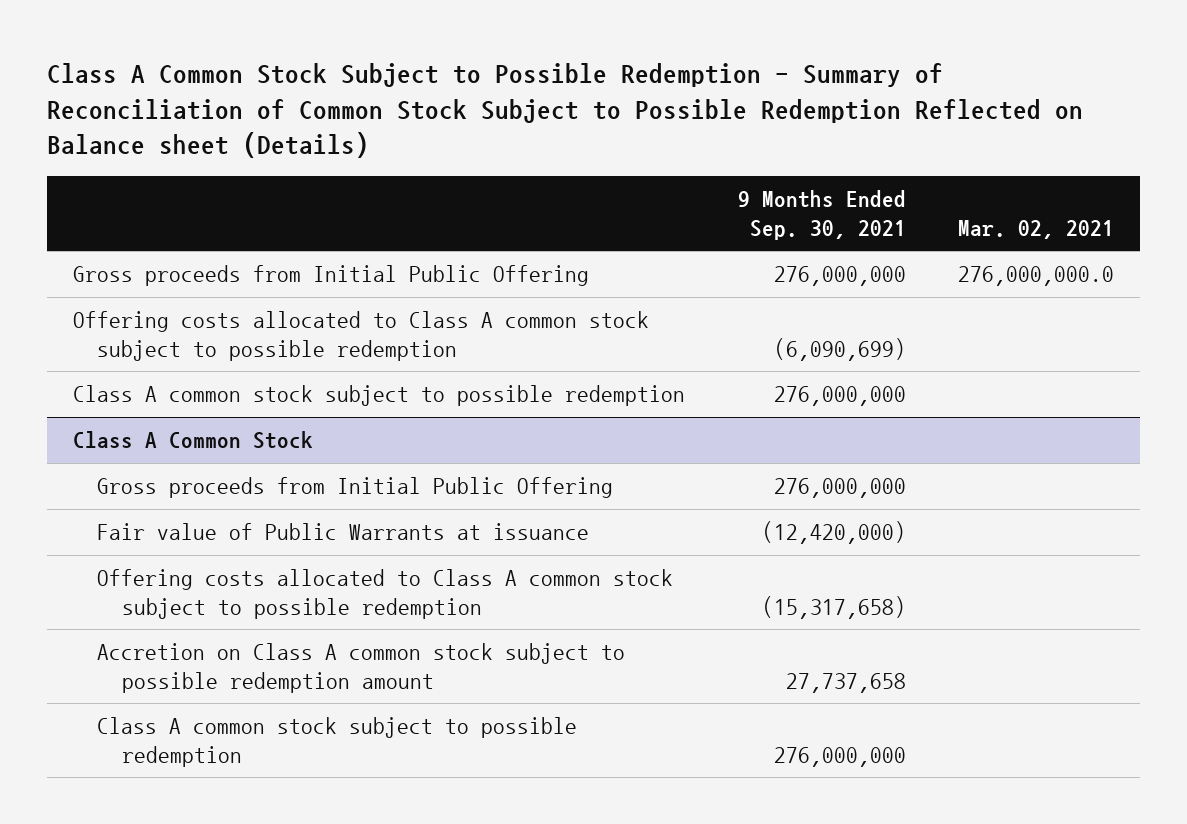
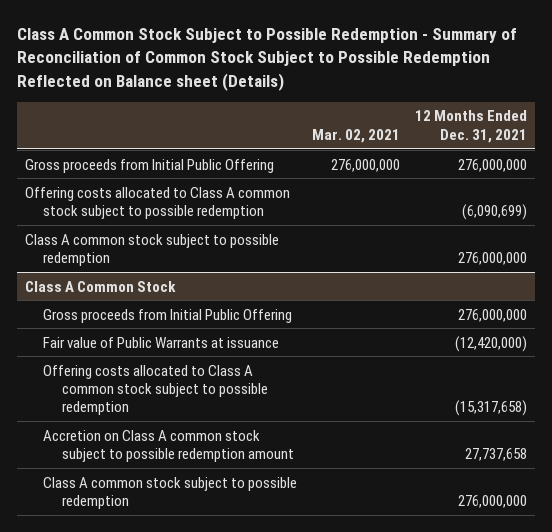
- | 9 Months Ended Sep. 30, 2021 | Mar. 02, 2021
+ | Mar. 02, 2021 | 12 Months Ended Dec. 31, 2021
- Gross proceeds from Initial Public Offering | 276,000,000 | 276,000,000.0
+ Gross proceeds from Initial Public Offering | 276,000,000 | 276,000,000

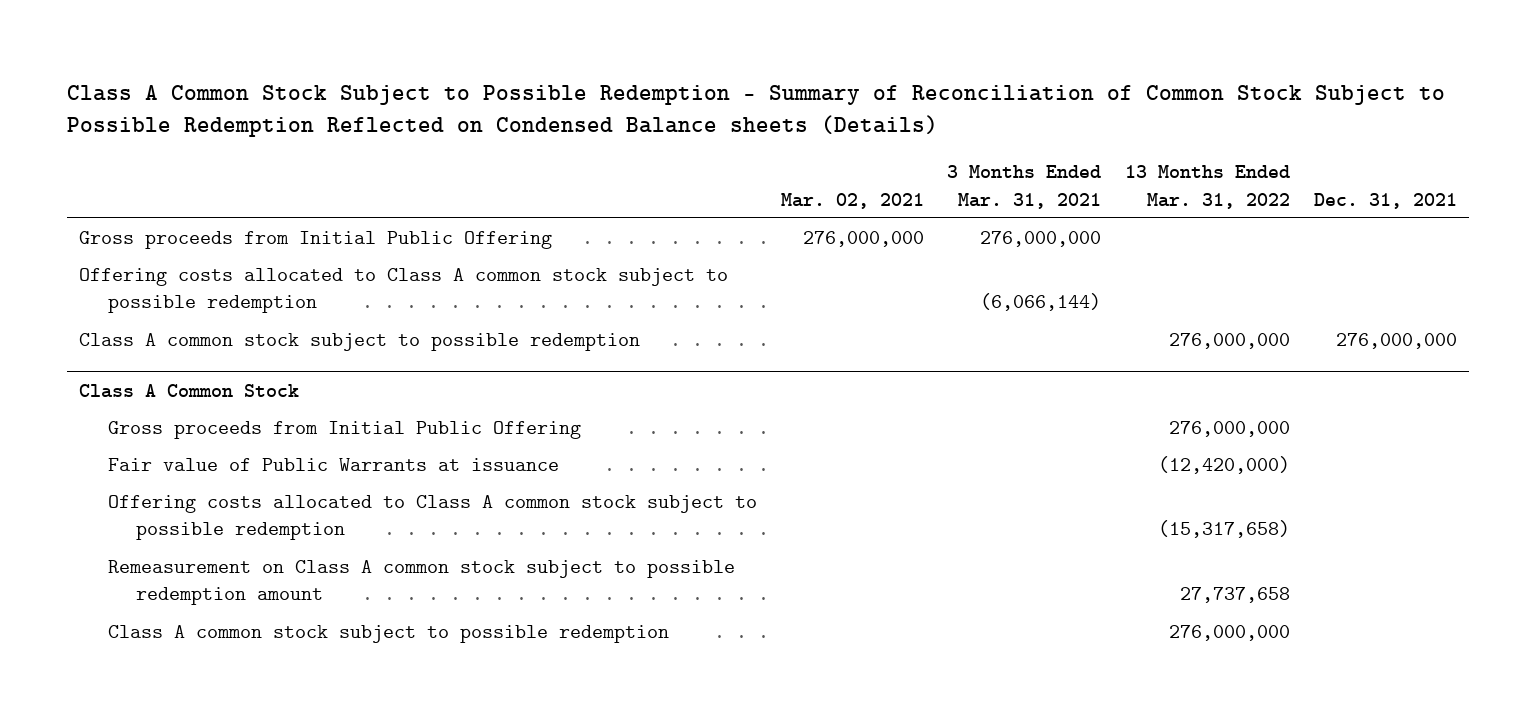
- Class A Common Stock Subject to Possible Redemption - Summary of Reconciliation of Common Stock Subject to Possible Redemption Reflected on Balance sheet (Details)
+ Class A Common Stock Subject to Possible Redemption - Summary of Reconciliation of Common Stock Subject to Possible Redemption Reflected on Condensed Balance sheets (Details)
- | Mar. 02, 2021 | 12 Months Ended Dec. 31, 2021
+ | Mar. 02, 2021 | 3 Months Ended Mar. 31, 2021 | 13 Months Ended Mar. 31, 2022 | Dec. 31, 2021
@ Class A Common Stock
- Accretion on Class A common stock subject to possible redemption amount | | 27,737,658
+ Remeasurement on Class A common stock subject to possible redemption amount | | | 27,737,658 |

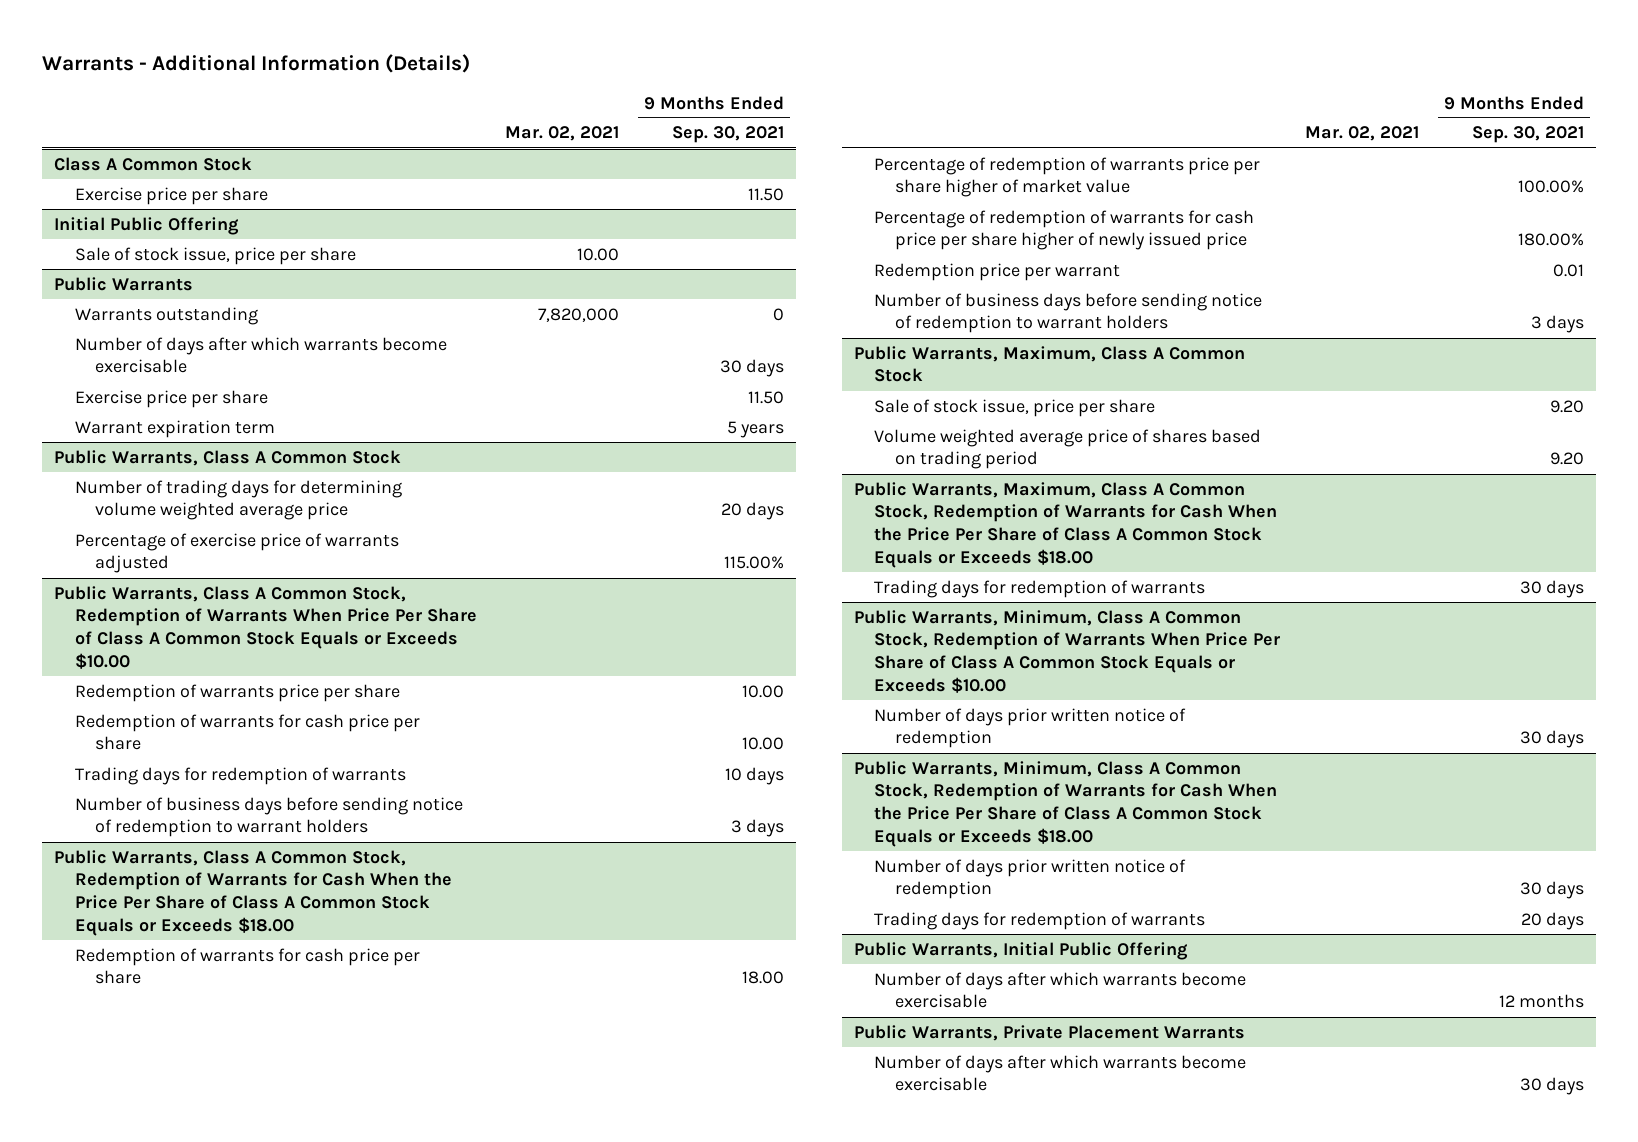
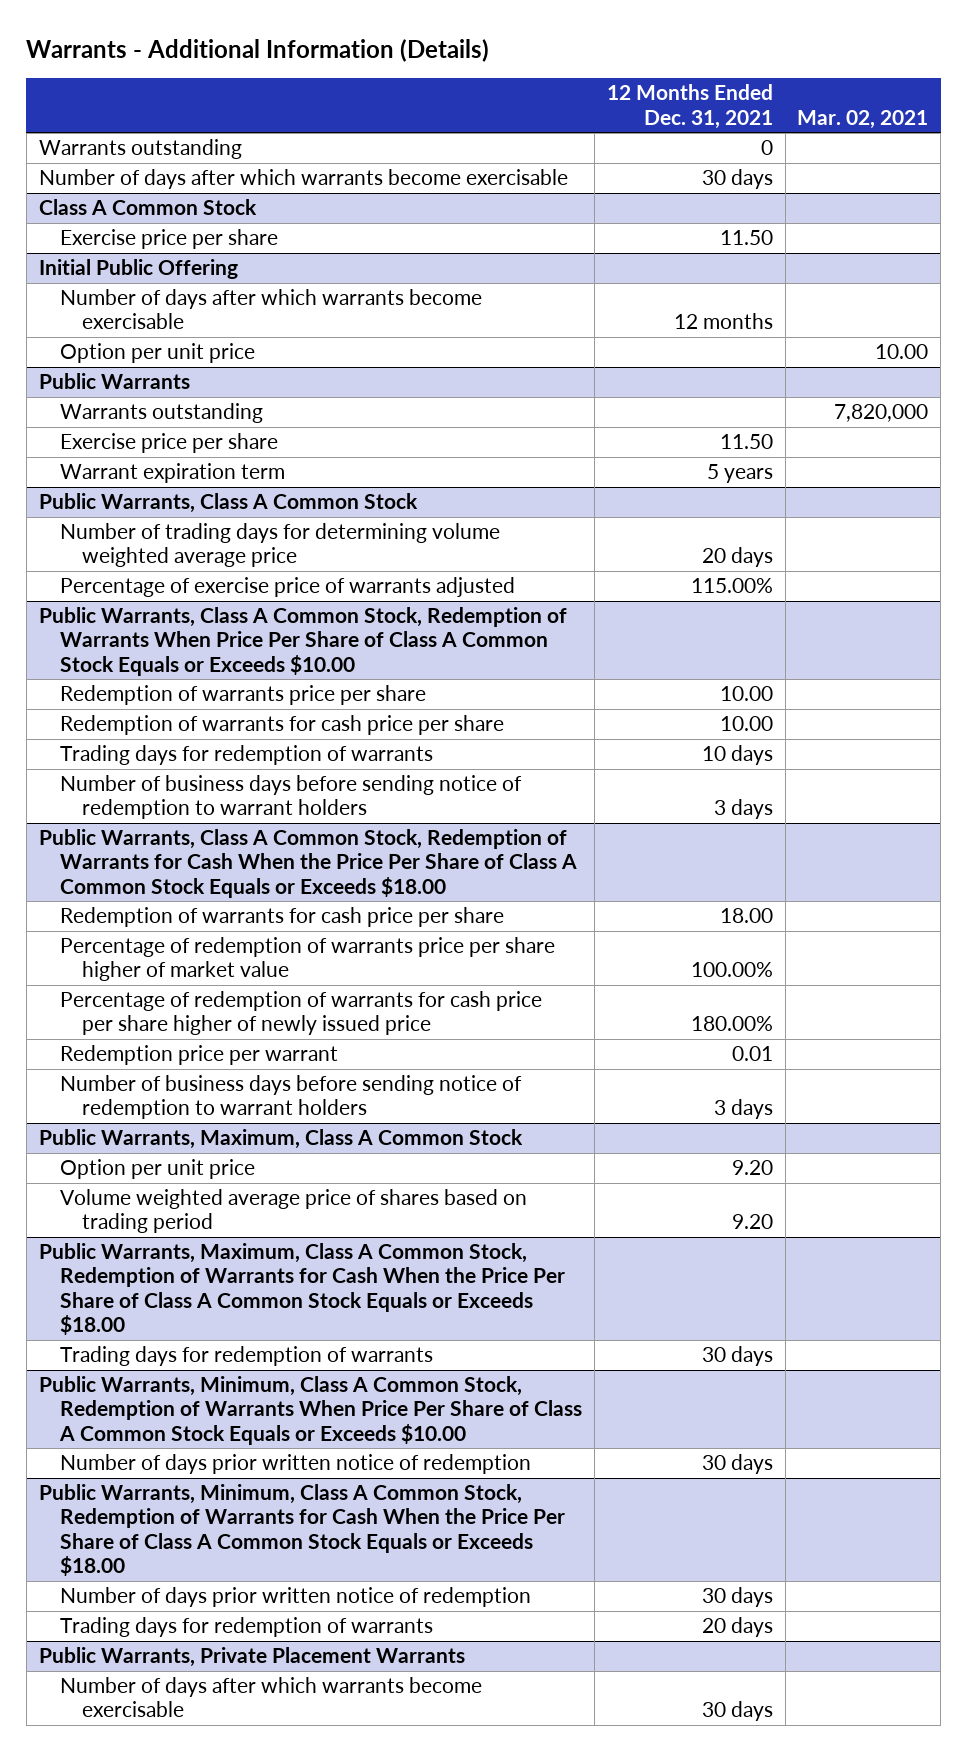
- | Mar. 02, 2021 | 9 Months Ended Sep. 30, 2021
+ | 12 Months Ended Dec. 31, 2021 | Mar. 02, 2021
+ Warrants outstanding | 0 |
+ Number of days after which warrants become exercisable | 30 days |
@ Initial Public Offering
- Sale of stock issue, price per share | 10.00 |
+ Number of days after which warrants become exercisable | 12 months |
+ Option per unit price | | 10.00
@ Public Warrants
- Number of days after which warrants become exercisable | | 30 days
@ Public Warrants, Maximum, Class A Common Stock
- Sale of stock issue, price per share | | 9.20
+ Option per unit price | 9.20 |
- Public Warrants, Initial Public Offering
- Number of days after which warrants become exercisable | | 12 months

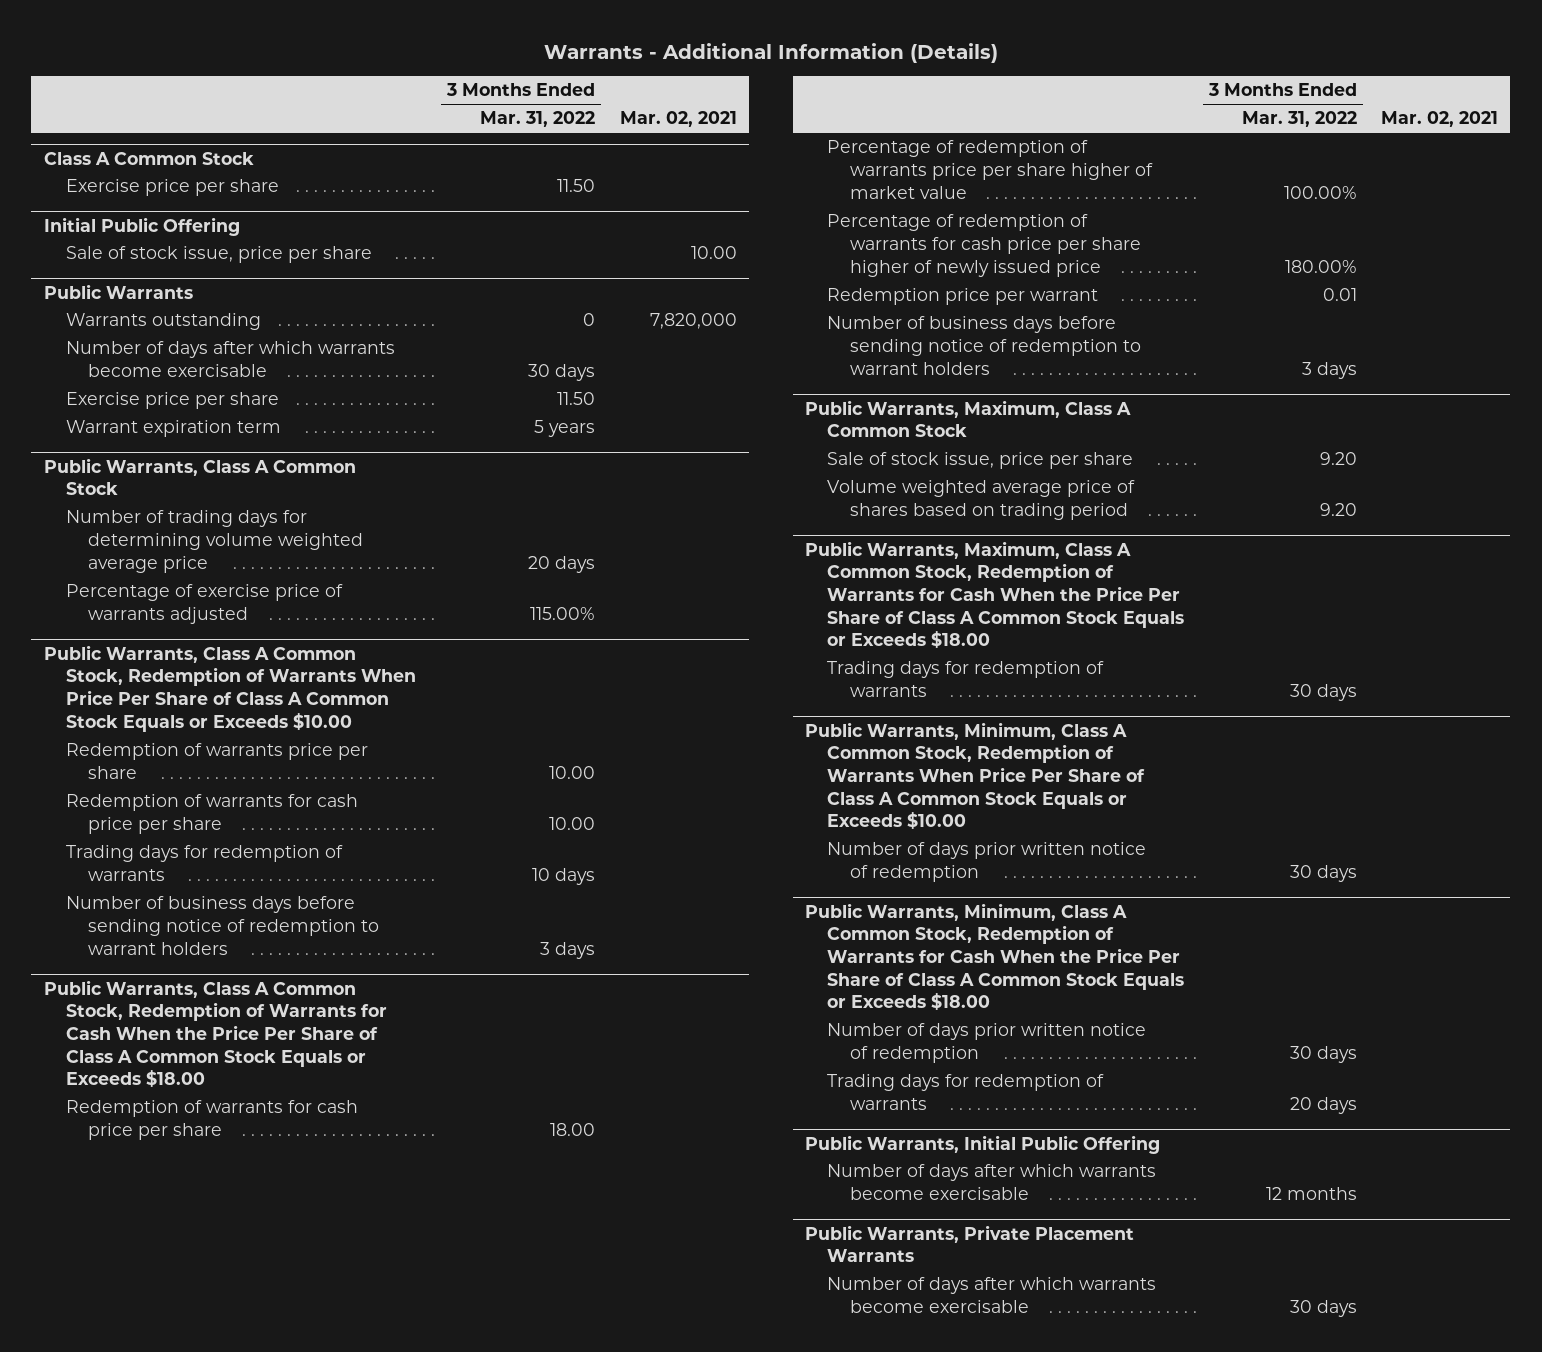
- | 12 Months Ended Dec. 31, 2021 | Mar. 02, 2021
+ | 3 Months Ended Mar. 31, 2022 | Mar. 02, 2021
- Warrants outstanding | 0 |
- Number of days after which warrants become exercisable | 30 days |
@ Initial Public Offering
- Number of days after which warrants become exercisable | 12 months |
- Option per unit price | | 10.00
+ Sale of stock issue, price per share | | 10.00
@ Public Warrants
+ Number of days after which warrants become exercisable | 30 days |
@ Public Warrants, Maximum, Class A Common Stock
- Option per unit price | 9.20 |
+ Sale of stock issue, price per share | 9.20 |
+ Public Warrants, Initial Public Offering
+ Number of days after which warrants become exercisable | 12 months |

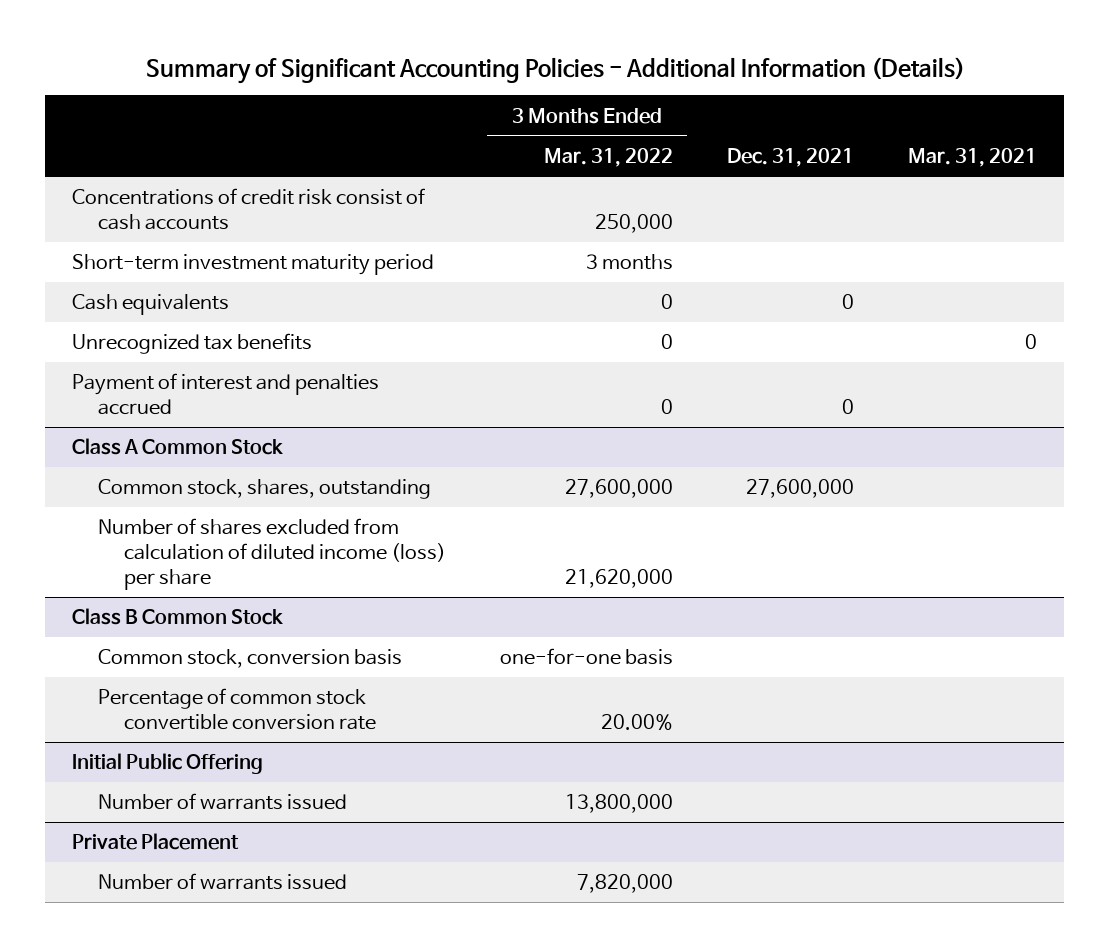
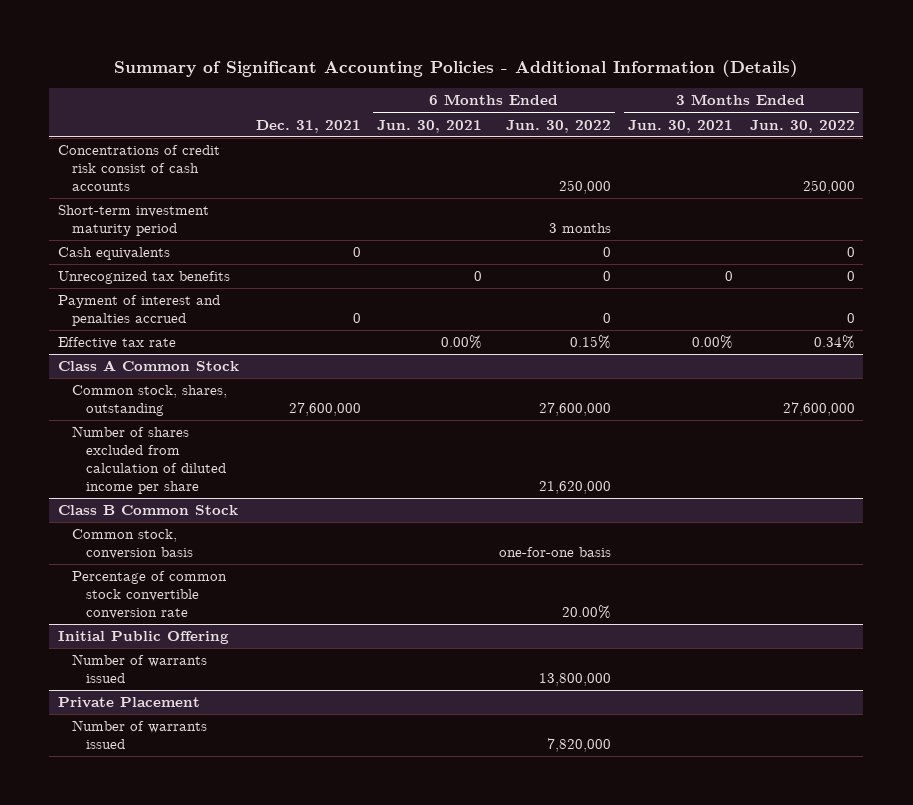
- | 3 Months Ended Mar. 31, 2022 | Dec. 31, 2021 | Mar. 31, 2021
+ | Dec. 31, 2021 | 6 Months Ended Jun. 30, 2021 | 6 Months Ended Jun. 30, 2022 | 3 Months Ended Jun. 30, 2021 | 3 Months Ended Jun. 30, 2022
+ Effective tax rate | | 0.00% | 0.15% | 0.00% | 0.34%
@ Class A Common Stock
- Number of shares excluded from calculation of diluted income (loss) per share | 21,620,000 | |
+ Number of shares excluded from calculation of diluted income per share | | | 21,620,000 | |

